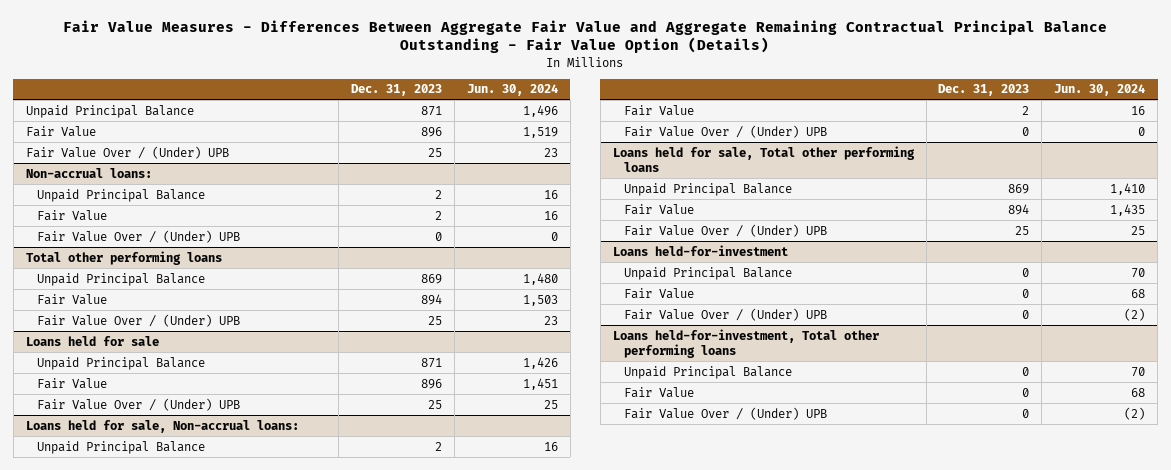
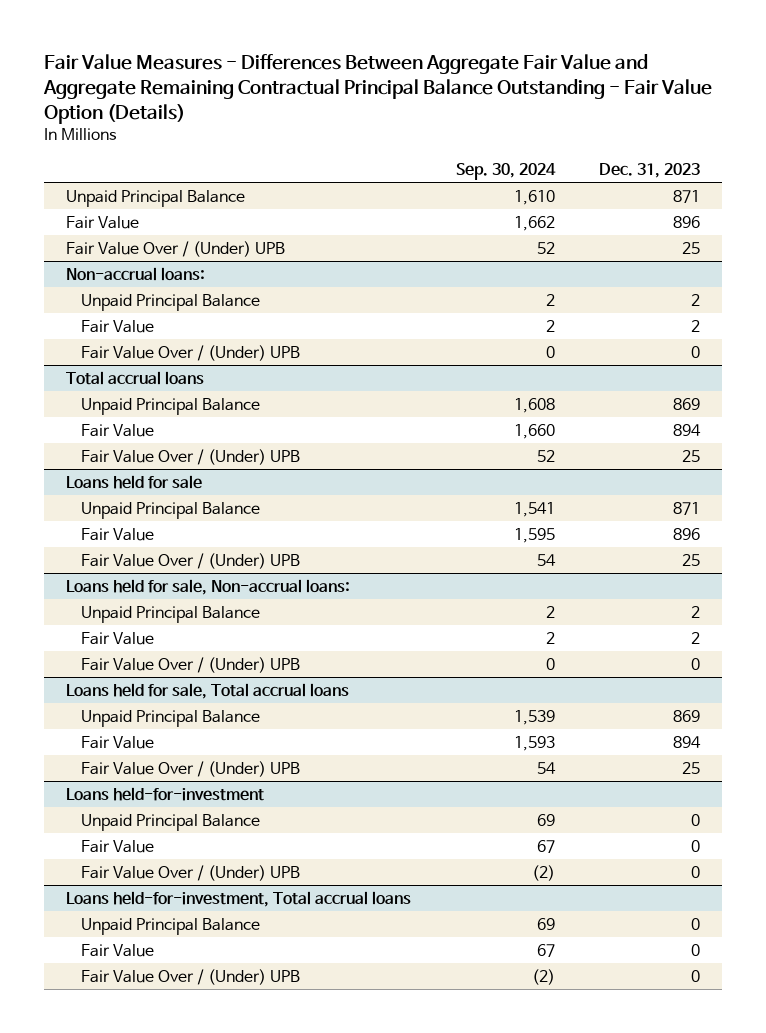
- | Dec. 31, 2023 | Jun. 30, 2024
+ | Sep. 30, 2024 | Dec. 31, 2023
- Total other performing loans
+ Total accrual loans
- Loans held for sale, Total other performing loans
+ Loans held for sale, Total accrual loans
- Loans held-for-investment, Total other performing loans
+ Loans held-for-investment, Total accrual loans

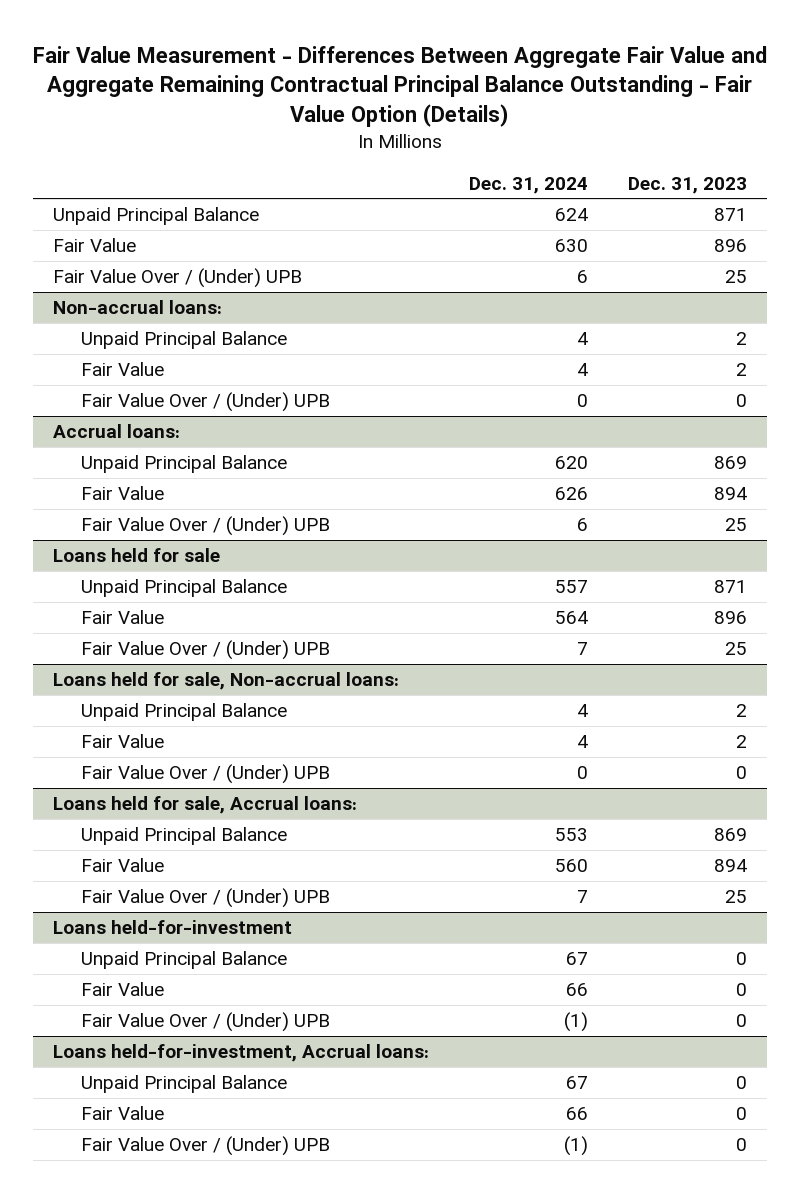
- Fair Value Measures - Differences Between Aggregate Fair Value and Aggregate Remaining Contractual Principal Balance Outstanding - Fair Value Option (Details)
+ Fair Value Measurement - Differences Between Aggregate Fair Value and Aggregate Remaining Contractual Principal Balance Outstanding - Fair Value Option (Details)
- | Sep. 30, 2024 | Dec. 31, 2023
+ | Dec. 31, 2024 | Dec. 31, 2023
- Total accrual loans
+ Accrual loans:
- Loans held for sale, Total accrual loans
+ Loans held for sale, Accrual loans:
- Loans held-for-investment, Total accrual loans
+ Loans held-for-investment, Accrual loans:

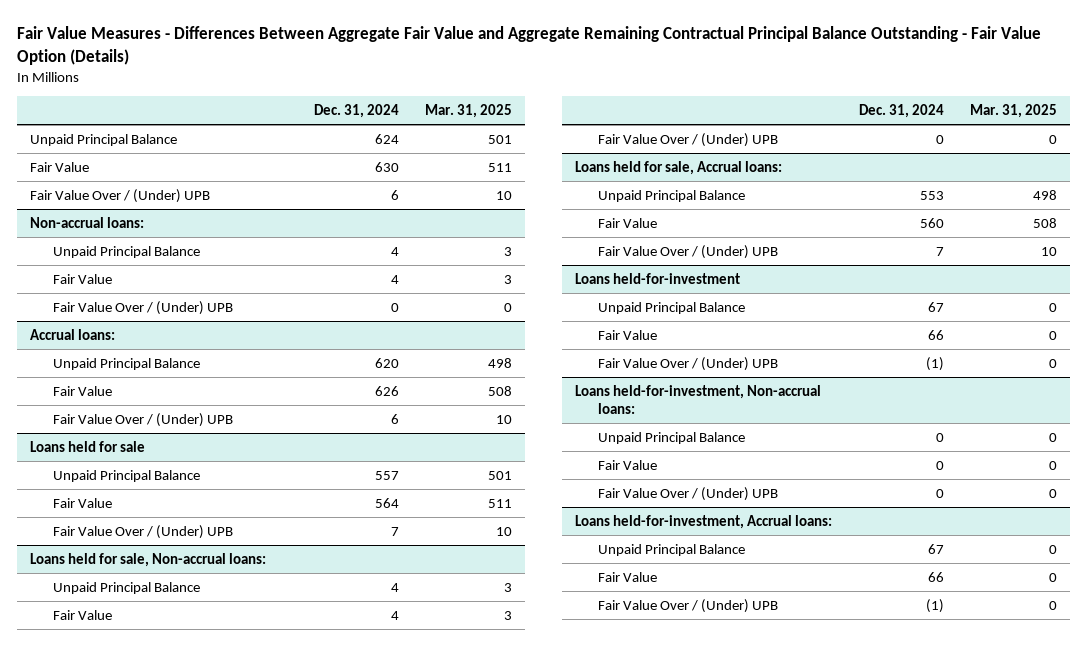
- Fair Value Measurement - Differences Between Aggregate Fair Value and Aggregate Remaining Contractual Principal Balance Outstanding - Fair Value Option (Details)
+ Fair Value Measures - Differences Between Aggregate Fair Value and Aggregate Remaining Contractual Principal Balance Outstanding - Fair Value Option (Details)
- | Dec. 31, 2024 | Dec. 31, 2023
+ | Dec. 31, 2024 | Mar. 31, 2025
+ Loans held-for-investment, Non-accrual loans:
+ Unpaid Principal Balance | 0 | 0
+ Fair Value | 0 | 0
+ Fair Value Over / (Under) UPB | 0 | 0

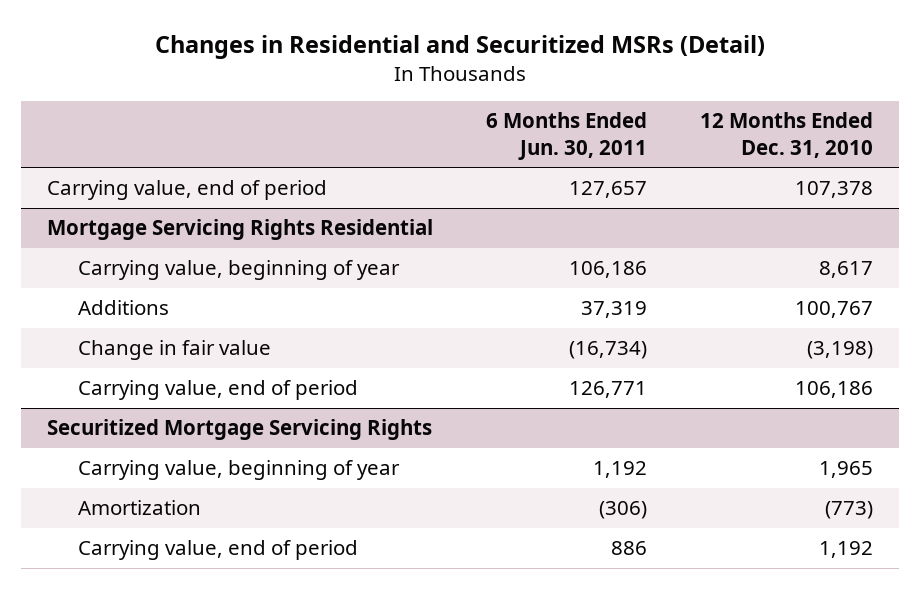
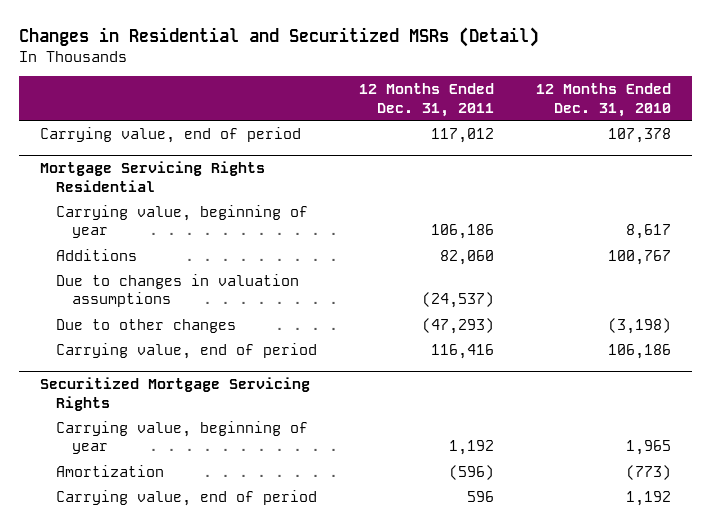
- | 6 Months Ended Jun. 30, 2011 | 12 Months Ended Dec. 31, 2010
+ | 12 Months Ended Dec. 31, 2011 | 12 Months Ended Dec. 31, 2010
@ Mortgage Servicing Rights Residential
- Change in fair value | (16,734) | (3,198)
+ Due to changes in valuation assumptions | (24,537) |
+ Due to other changes | (47,293) | (3,198)

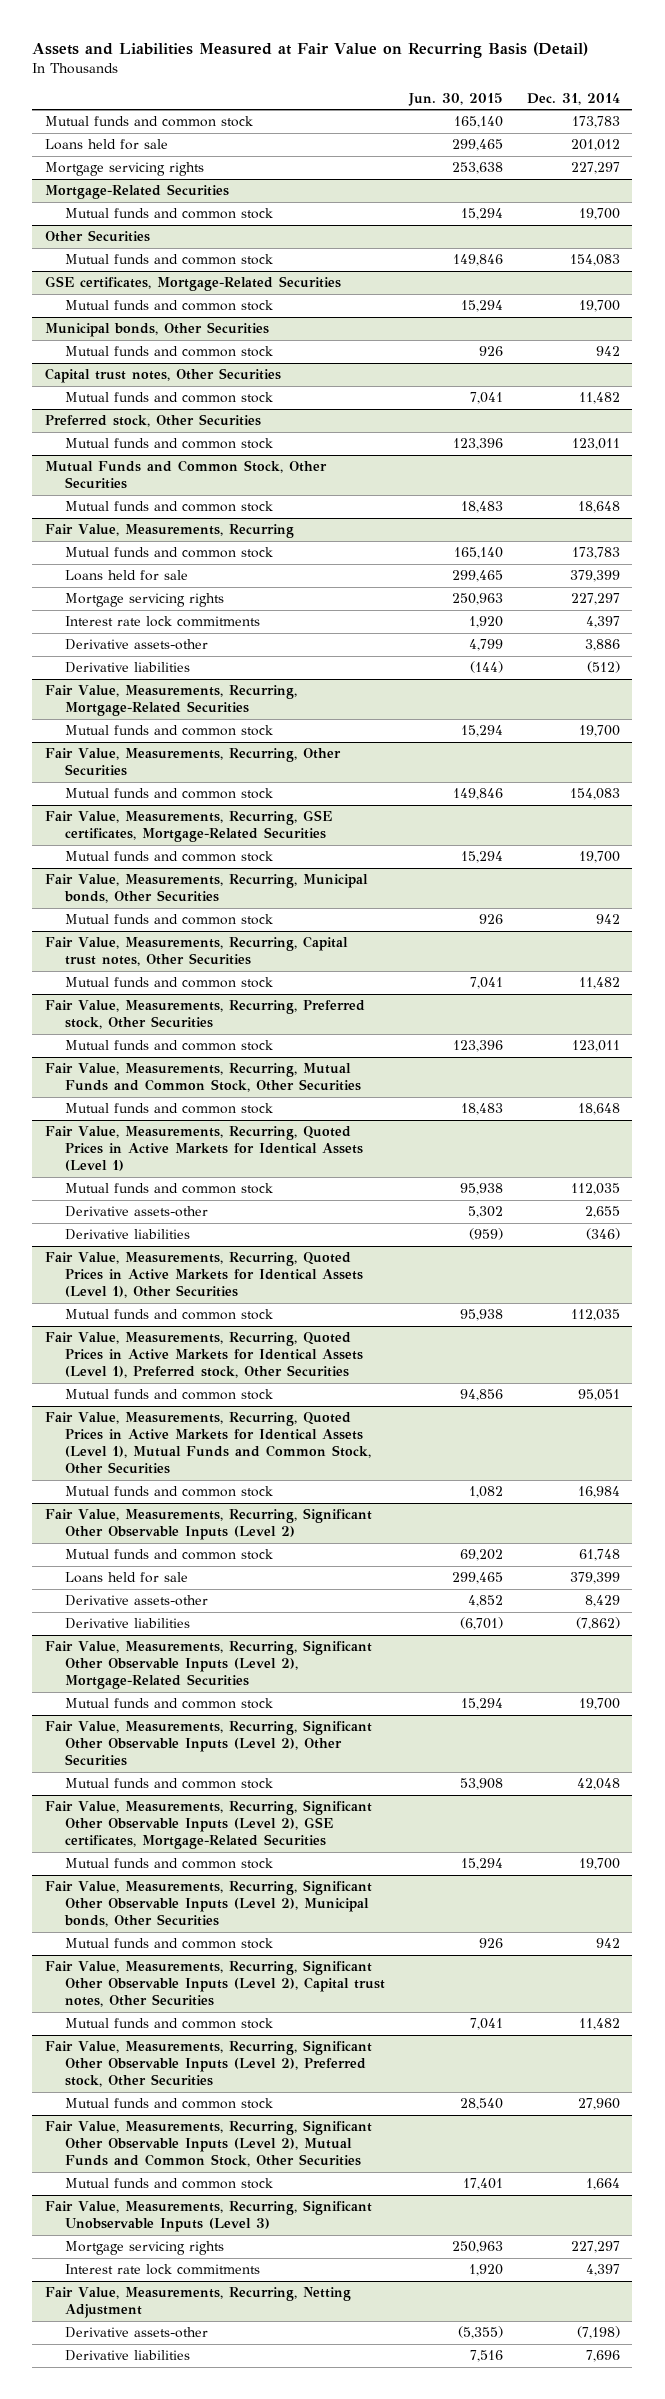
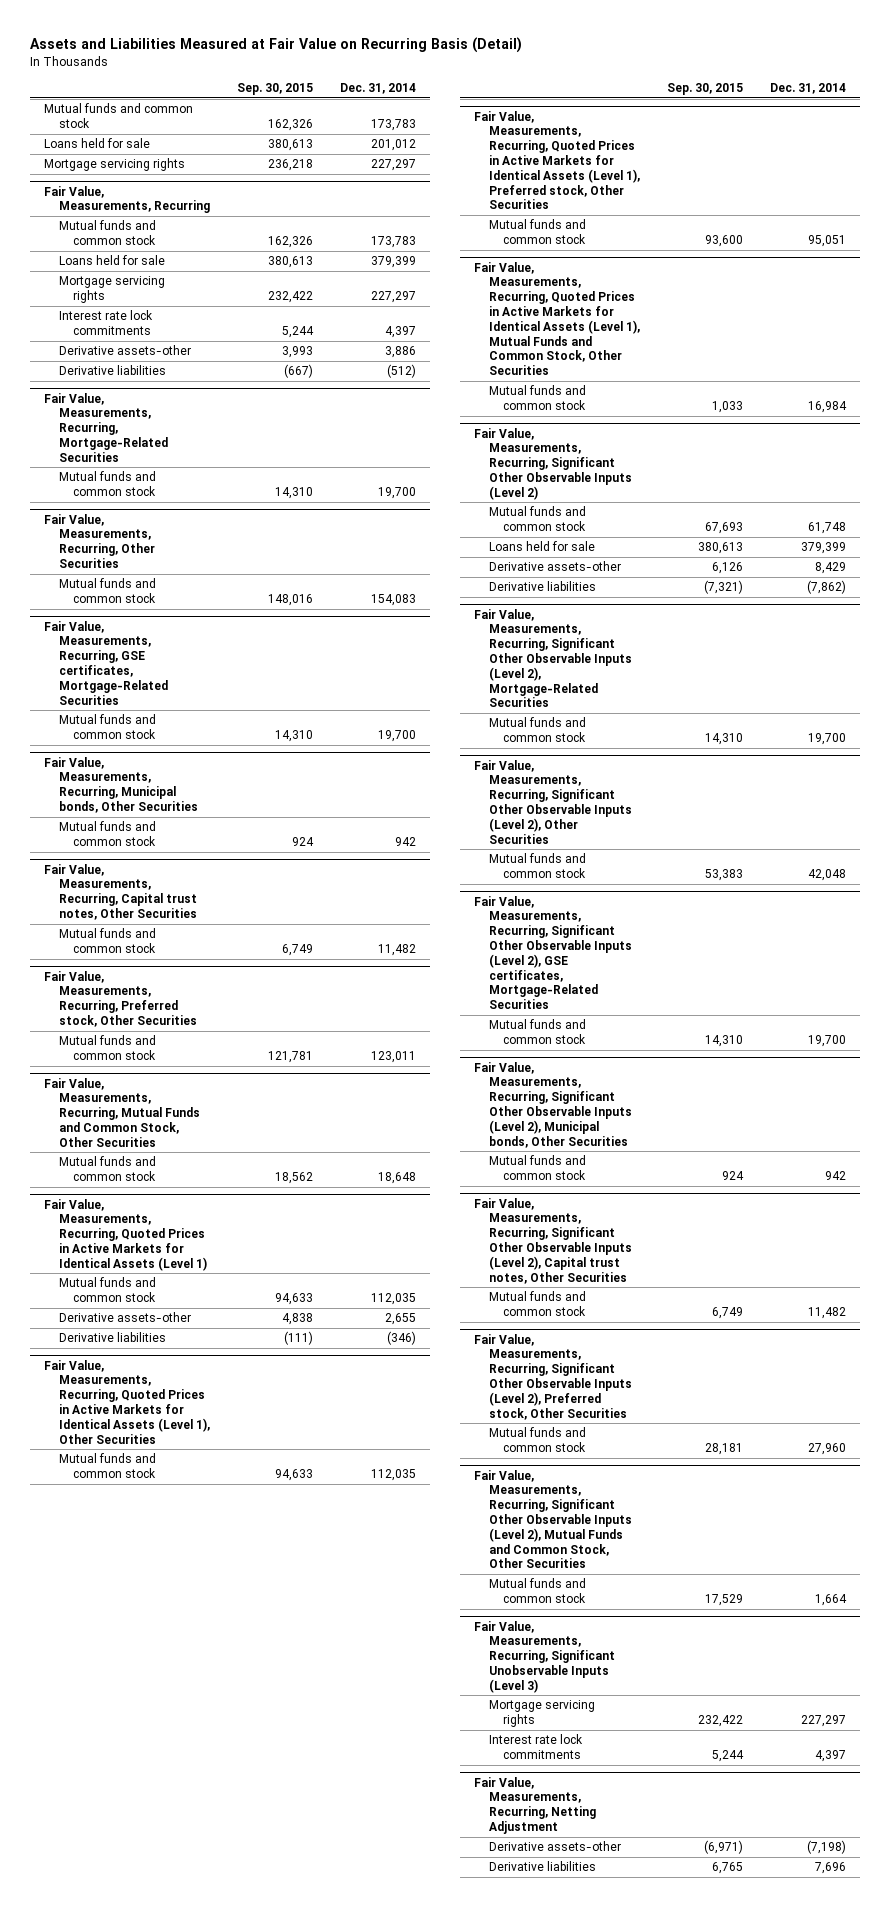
- | Jun. 30, 2015 | Dec. 31, 2014
+ | Sep. 30, 2015 | Dec. 31, 2014
- Mortgage-Related Securities
- Mutual funds and common stock | 15,294 | 19,700
- Other Securities
- Mutual funds and common stock | 149,846 | 154,083
- GSE certificates, Mortgage-Related Securities
- Mutual funds and common stock | 15,294 | 19,700
- Municipal bonds, Other Securities
- Mutual funds and common stock | 926 | 942
- Capital trust notes, Other Securities
- Mutual funds and common stock | 7,041 | 11,482
- Preferred stock, Other Securities
- Mutual funds and common stock | 123,396 | 123,011
- Mutual Funds and Common Stock, Other Securities
- Mutual funds and common stock | 18,483 | 18,648

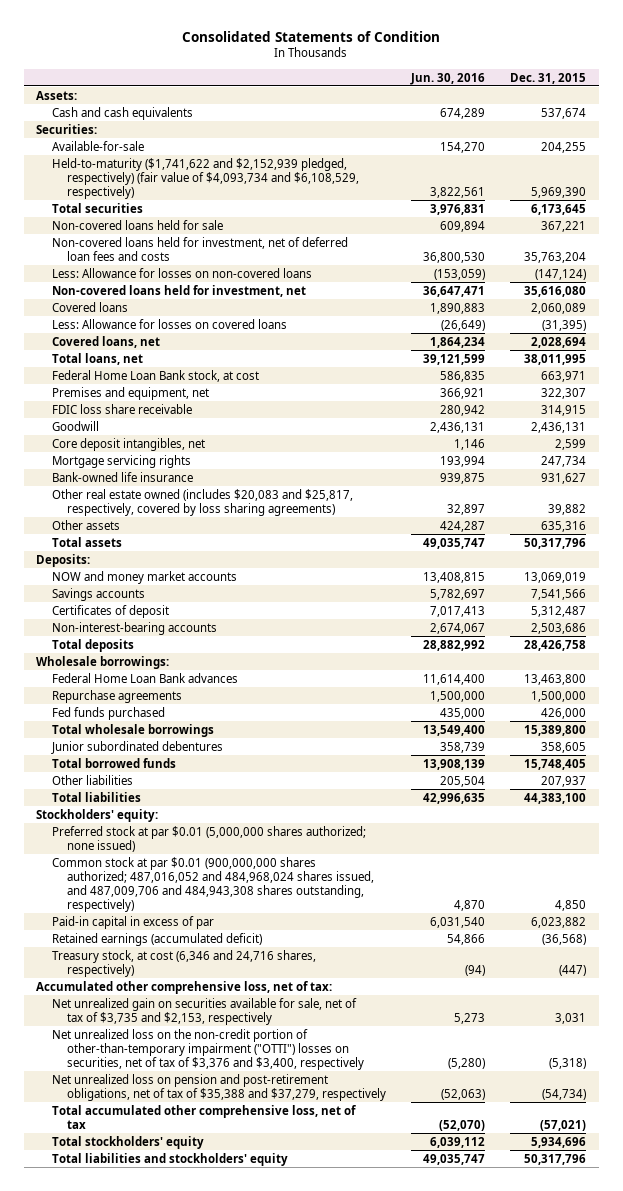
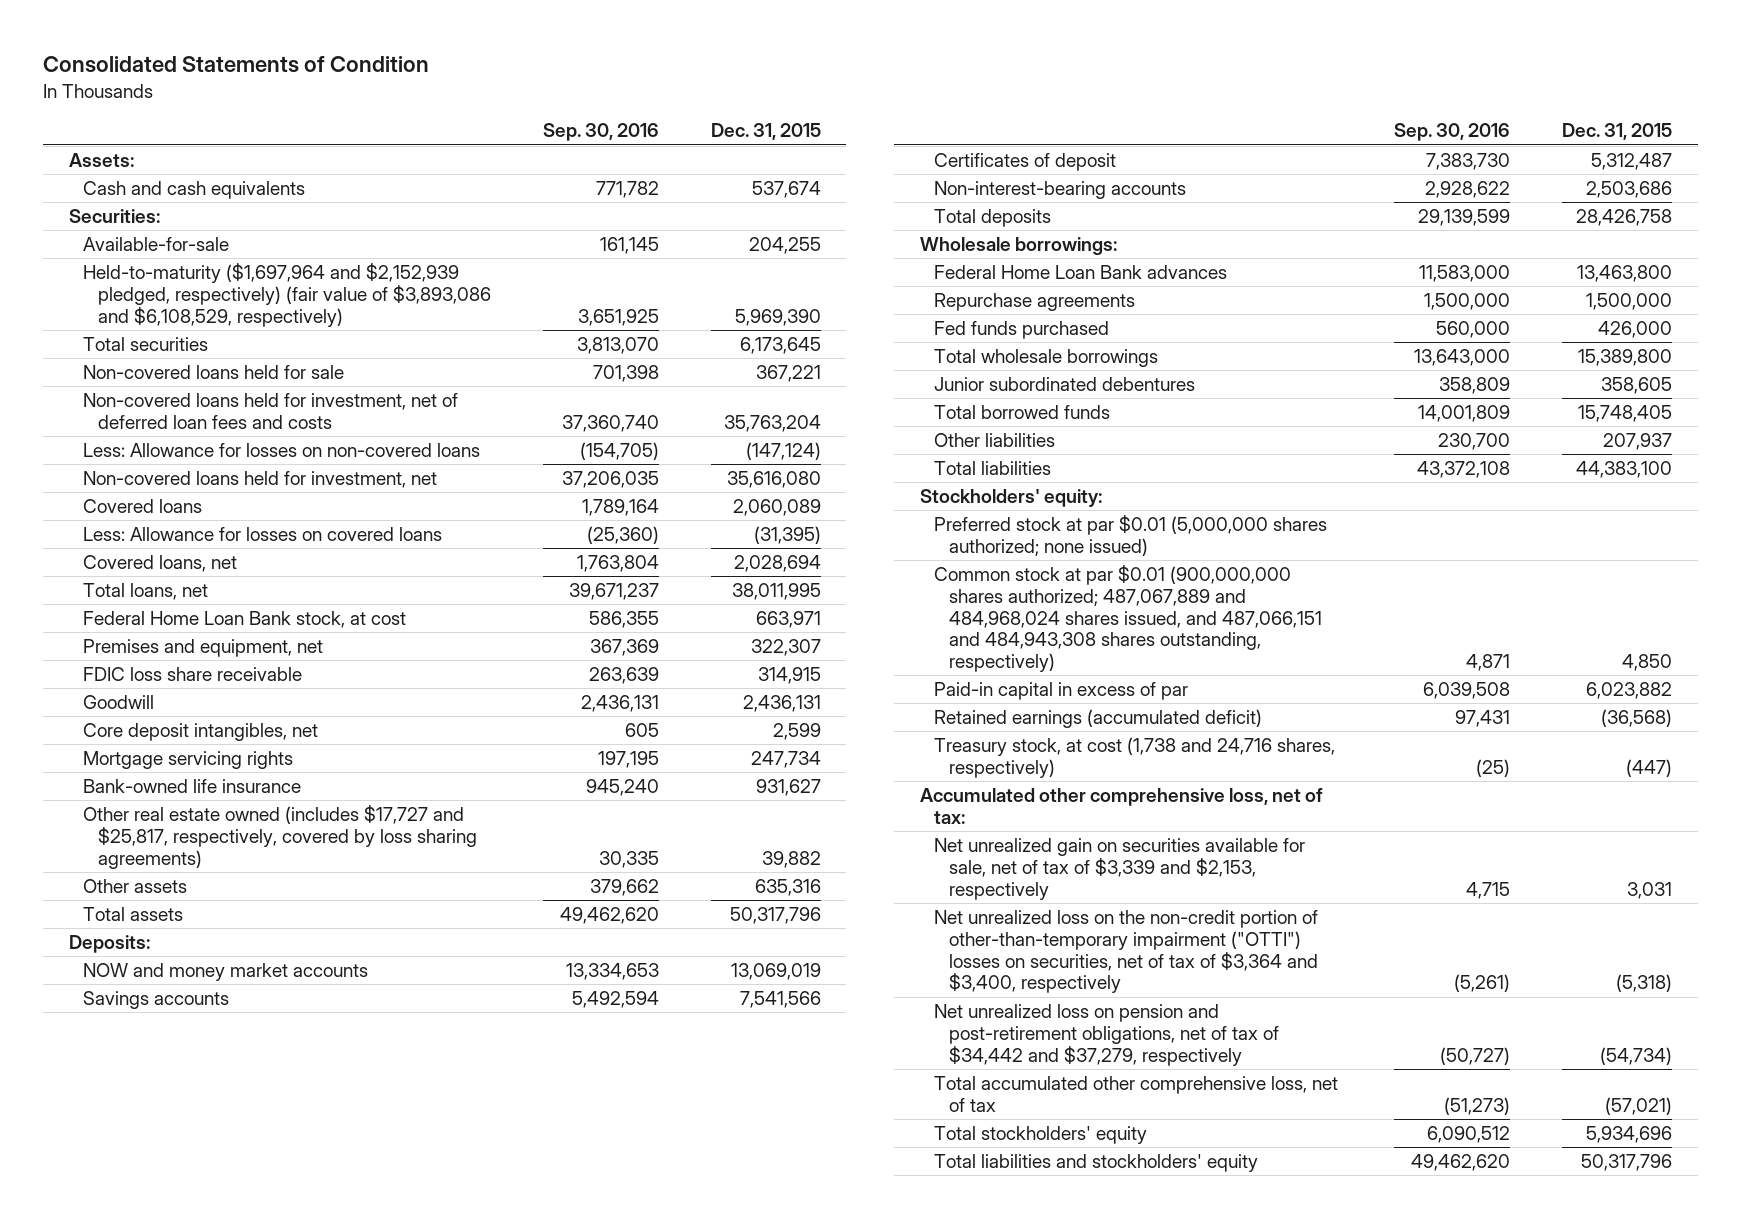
- | Jun. 30, 2016 | Dec. 31, 2015
+ | Sep. 30, 2016 | Dec. 31, 2015
- Held-to-maturity ($1,741,622 and $2,152,939 pledged, respectively) (fair value of $4,093,734 and $6,108,529, respectively) | 3,822,561 | 5,969,390
+ Held-to-maturity ($1,697,964 and $2,152,939 pledged, respectively) (fair value of $3,893,086 and $6,108,529, respectively) | 3,651,925 | 5,969,390
- Other real estate owned (includes $20,083 and $25,817, respectively, covered by loss sharing agreements) | 32,897 | 39,882
+ Other real estate owned (includes $17,727 and $25,817, respectively, covered by loss sharing agreements) | 30,335 | 39,882
- Common stock at par $0.01 (900,000,000 shares authorized; 487,016,052 and 484,968,024 shares issued, and 487,009,706 and 484,943,308 shares outstanding, respectively) | 4,870 | 4,850
+ Common stock at par $0.01 (900,000,000 shares authorized; 487,067,889 and 484,968,024 shares issued, and 487,066,151 and 484,943,308 shares outstanding, respectively) | 4,871 | 4,850
- Treasury stock, at cost (6,346 and 24,716 shares, respectively) | (94) | (447)
+ Treasury stock, at cost (1,738 and 24,716 shares, respectively) | (25) | (447)
- Net unrealized gain on securities available for sale, net of tax of $3,735 and $2,153, respectively | 5,273 | 3,031
- Net unrealized loss on the non-credit portion of other-than-temporary impairment ("OTTI") losses on securities, net of tax of $3,376 and $3,400, respectively | (5,280) | (5,318)
- Net unrealized loss on pension and post-retirement obligations, net of tax of $35,388 and $37,279, respectively | (52,063) | (54,734)
+ Net unrealized gain on securities available for sale, net of tax of $3,339 and $2,153, respectively | 4,715 | 3,031
+ Net unrealized loss on the non-credit portion of other-than-temporary impairment ("OTTI") losses on securities, net of tax of $3,364 and $3,400, respectively | (5,261) | (5,318)
+ Net unrealized loss on pension and post-retirement obligations, net of tax of $34,442 and $37,279, respectively | (50,727) | (54,734)

